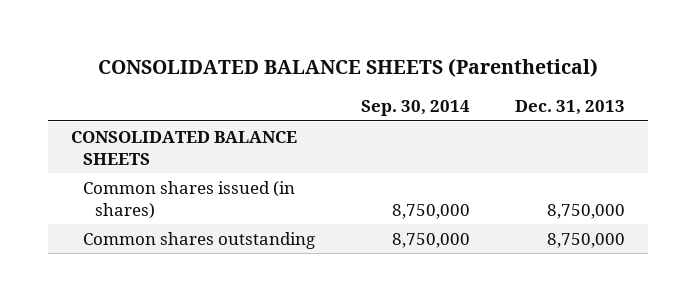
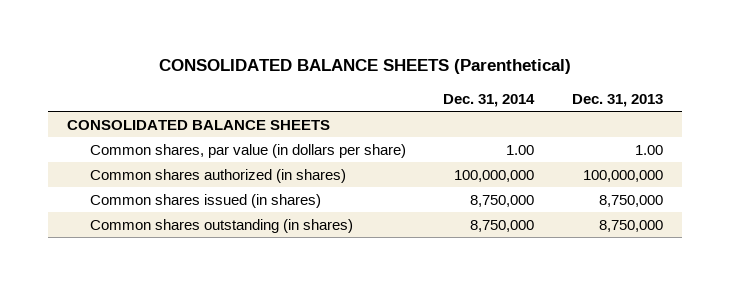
- | Sep. 30, 2014 | Dec. 31, 2013
+ | Dec. 31, 2014 | Dec. 31, 2013
+ Common shares, par value (in dollars per share) | 1.00 | 1.00
+ Common shares authorized (in shares) | 100,000,000 | 100,000,000
- Common shares outstanding | 8,750,000 | 8,750,000
+ Common shares outstanding (in shares) | 8,750,000 | 8,750,000

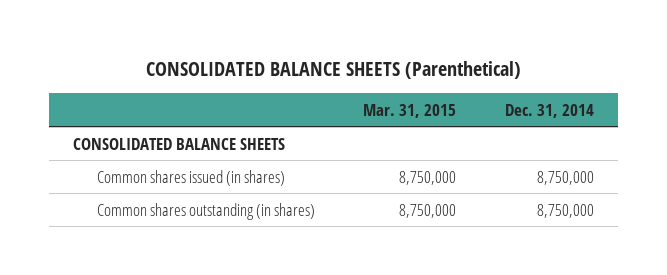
- | Dec. 31, 2014 | Dec. 31, 2013
+ | Mar. 31, 2015 | Dec. 31, 2014
- Common shares, par value (in dollars per share) | 1.00 | 1.00
- Common shares authorized (in shares) | 100,000,000 | 100,000,000

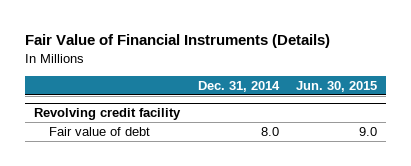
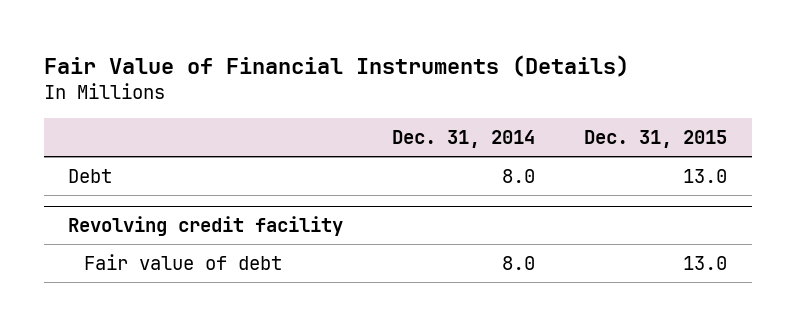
- | Dec. 31, 2014 | Jun. 30, 2015
+ | Dec. 31, 2014 | Dec. 31, 2015
+ Debt | 8.0 | 13.0

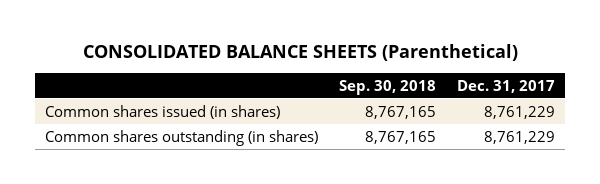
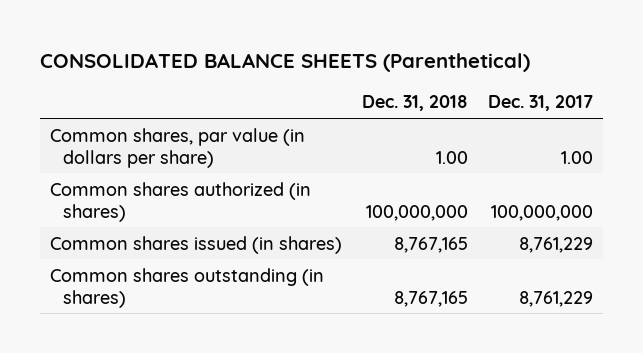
- | Sep. 30, 2018 | Dec. 31, 2017
+ | Dec. 31, 2018 | Dec. 31, 2017
+ Common shares, par value (in dollars per share) | 1.00 | 1.00
+ Common shares authorized (in shares) | 100,000,000 | 100,000,000

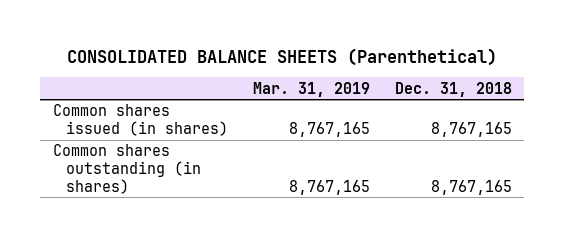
- | Dec. 31, 2018 | Dec. 31, 2017
+ | Mar. 31, 2019 | Dec. 31, 2018
- Common shares, par value (in dollars per share) | 1.00 | 1.00
- Common shares authorized (in shares) | 100,000,000 | 100,000,000

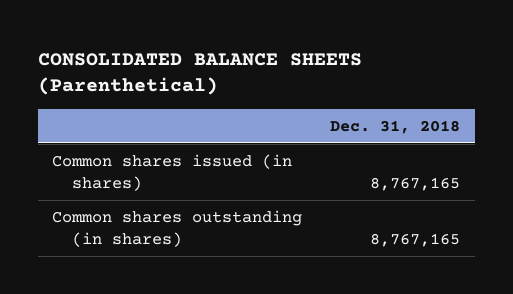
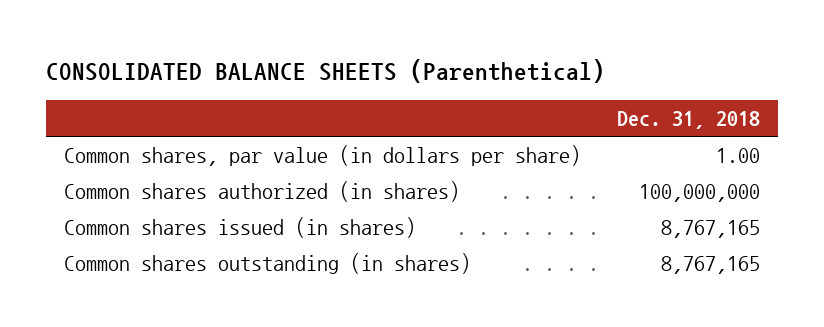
+ Common shares, par value (in dollars per share) | 1.00
+ Common shares authorized (in shares) | 100,000,000

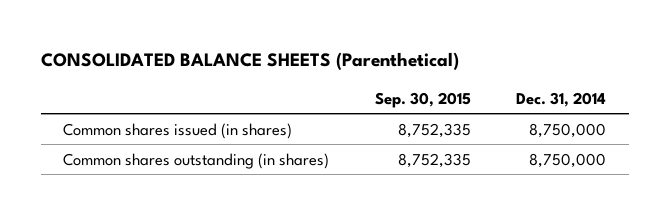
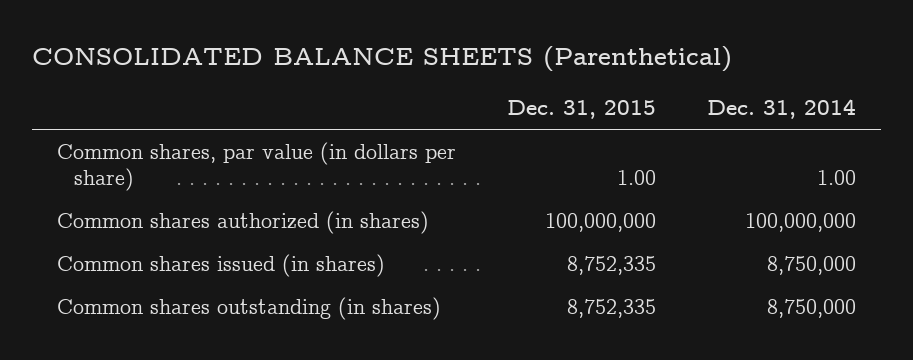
- | Sep. 30, 2015 | Dec. 31, 2014
+ | Dec. 31, 2015 | Dec. 31, 2014
+ Common shares, par value (in dollars per share) | 1.00 | 1.00
+ Common shares authorized (in shares) | 100,000,000 | 100,000,000

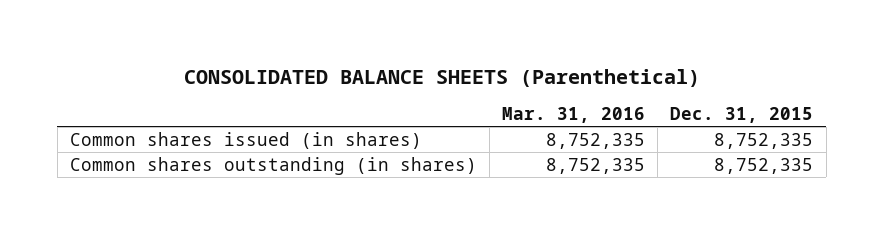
- | Dec. 31, 2015 | Dec. 31, 2014
+ | Mar. 31, 2016 | Dec. 31, 2015
- Common shares, par value (in dollars per share) | 1.00 | 1.00
- Common shares authorized (in shares) | 100,000,000 | 100,000,000

